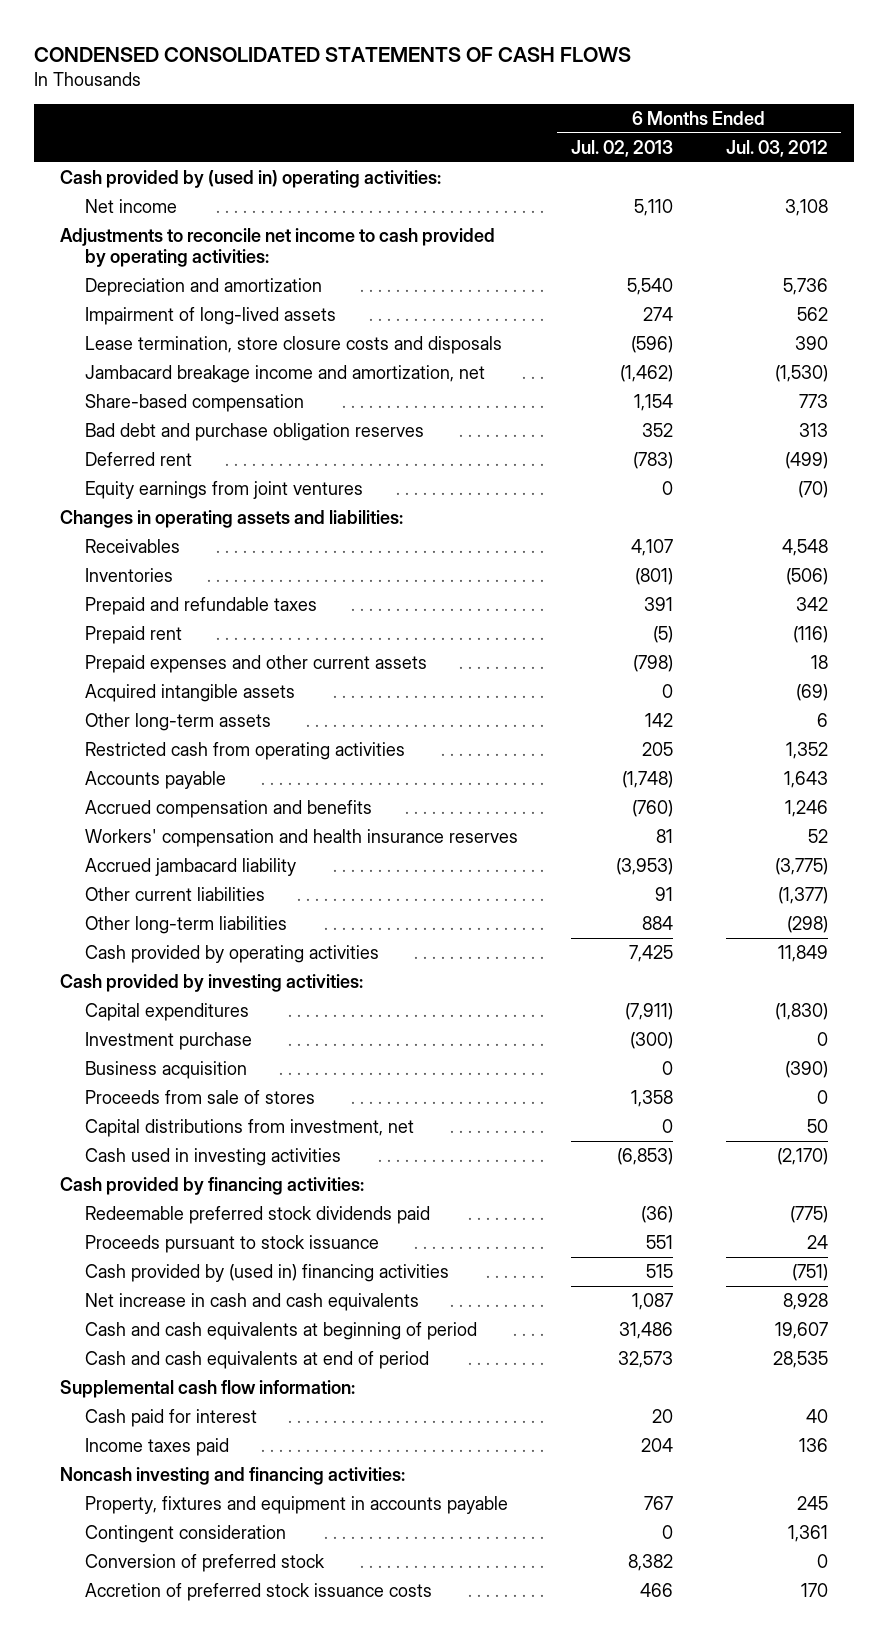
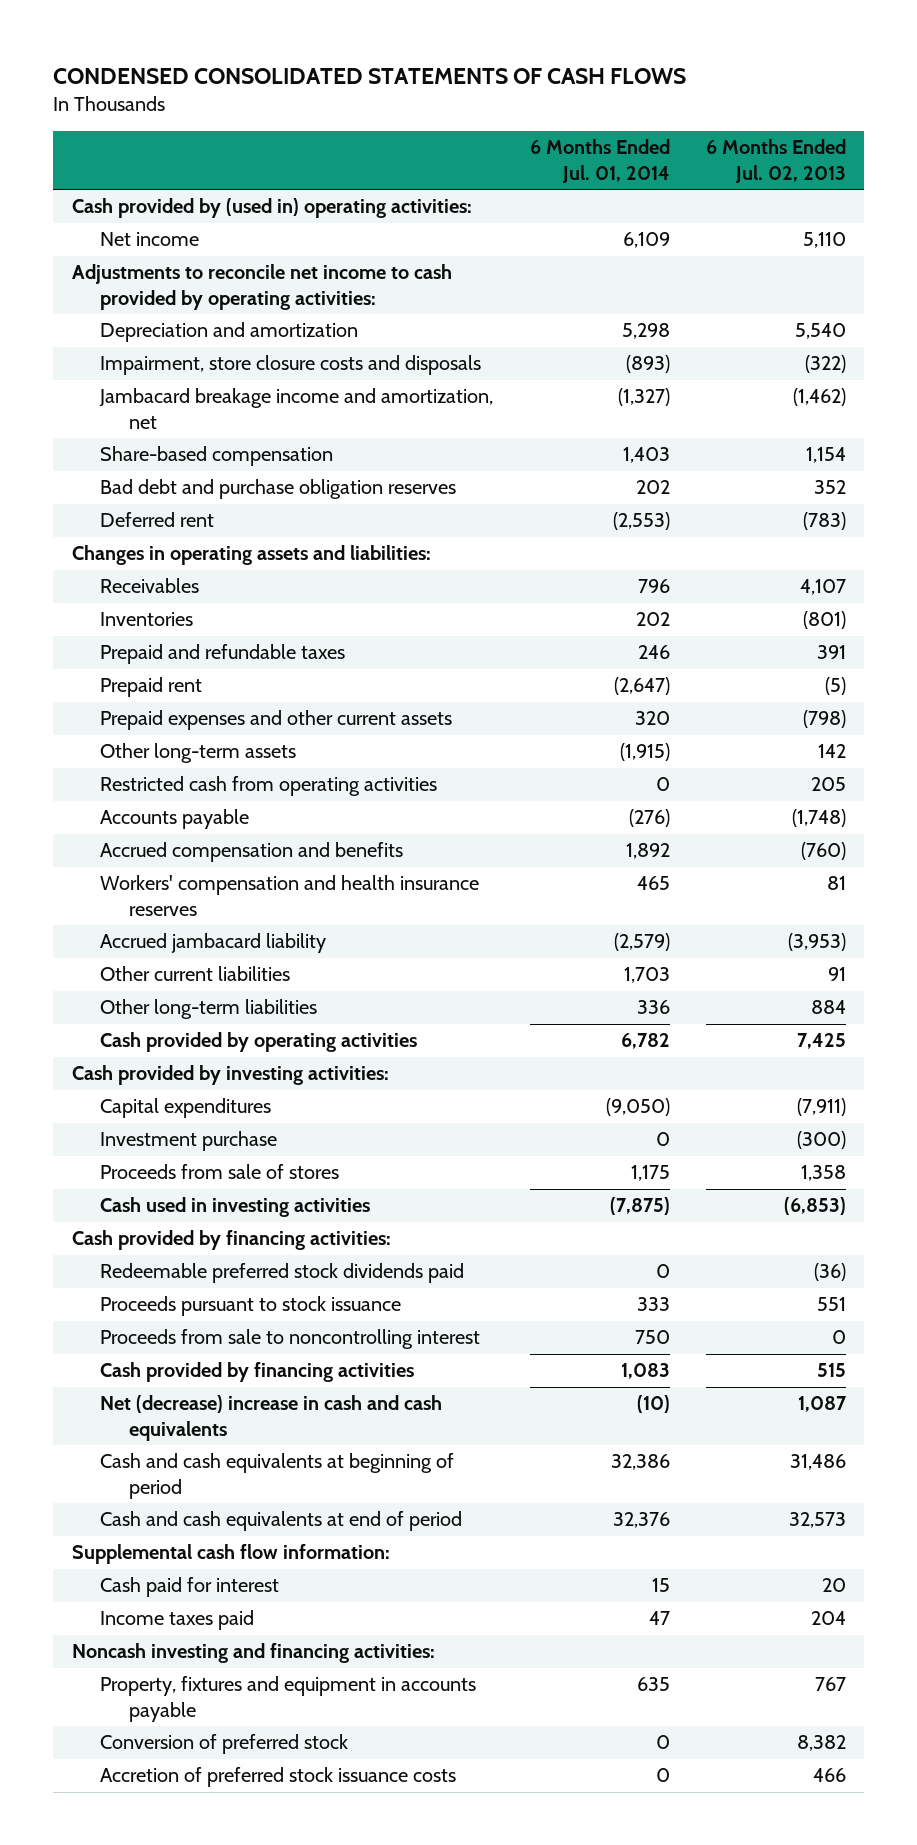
- | 6 Months Ended Jul. 02, 2013 | 6 Months Ended Jul. 03, 2012
+ | 6 Months Ended Jul. 01, 2014 | 6 Months Ended Jul. 02, 2013
- Impairment of long-lived assets | 274 | 562
- Lease termination, store closure costs and disposals | (596) | 390
+ Impairment, store closure costs and disposals | (893) | (322)
- Equity earnings from joint ventures | 0 | (70)
- Acquired intangible assets | 0 | (69)
- Business acquisition | 0 | (390)
- Capital distributions from investment, net | 0 | 50
- Cash provided by (used in) financing activities | 515 | (751)
- Net increase in cash and cash equivalents | 1,087 | 8,928
+ Proceeds from sale to noncontrolling interest | 750 | 0
+ Cash provided by financing activities | 1,083 | 515
+ Net (decrease) increase in cash and cash equivalents | (10) | 1,087
- Contingent consideration | 0 | 1,361

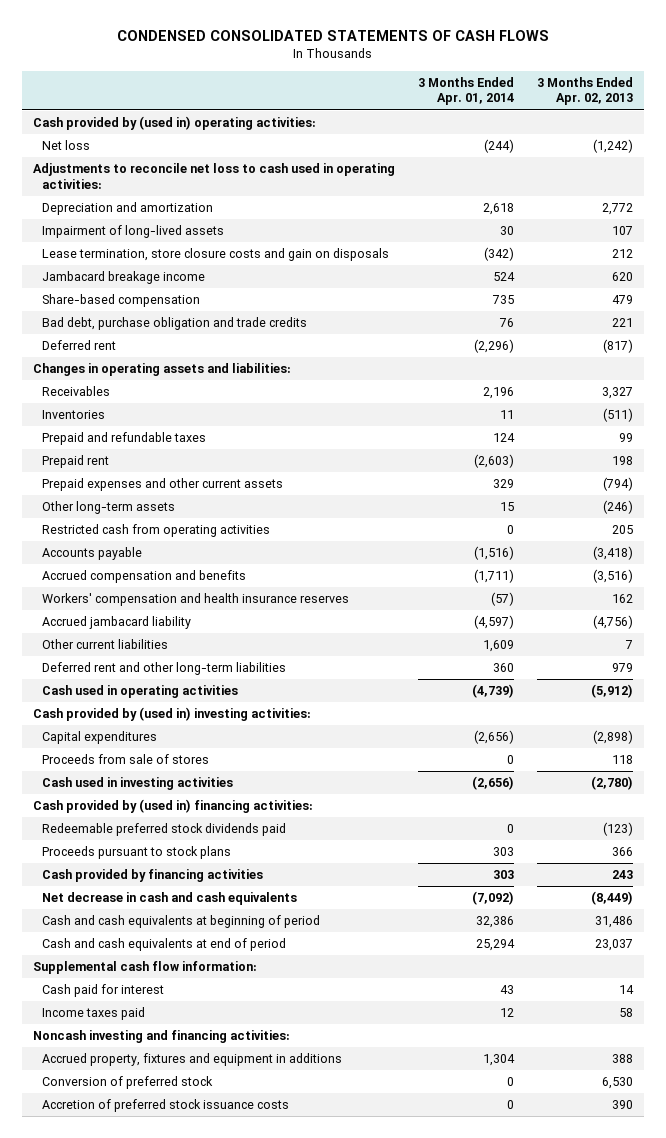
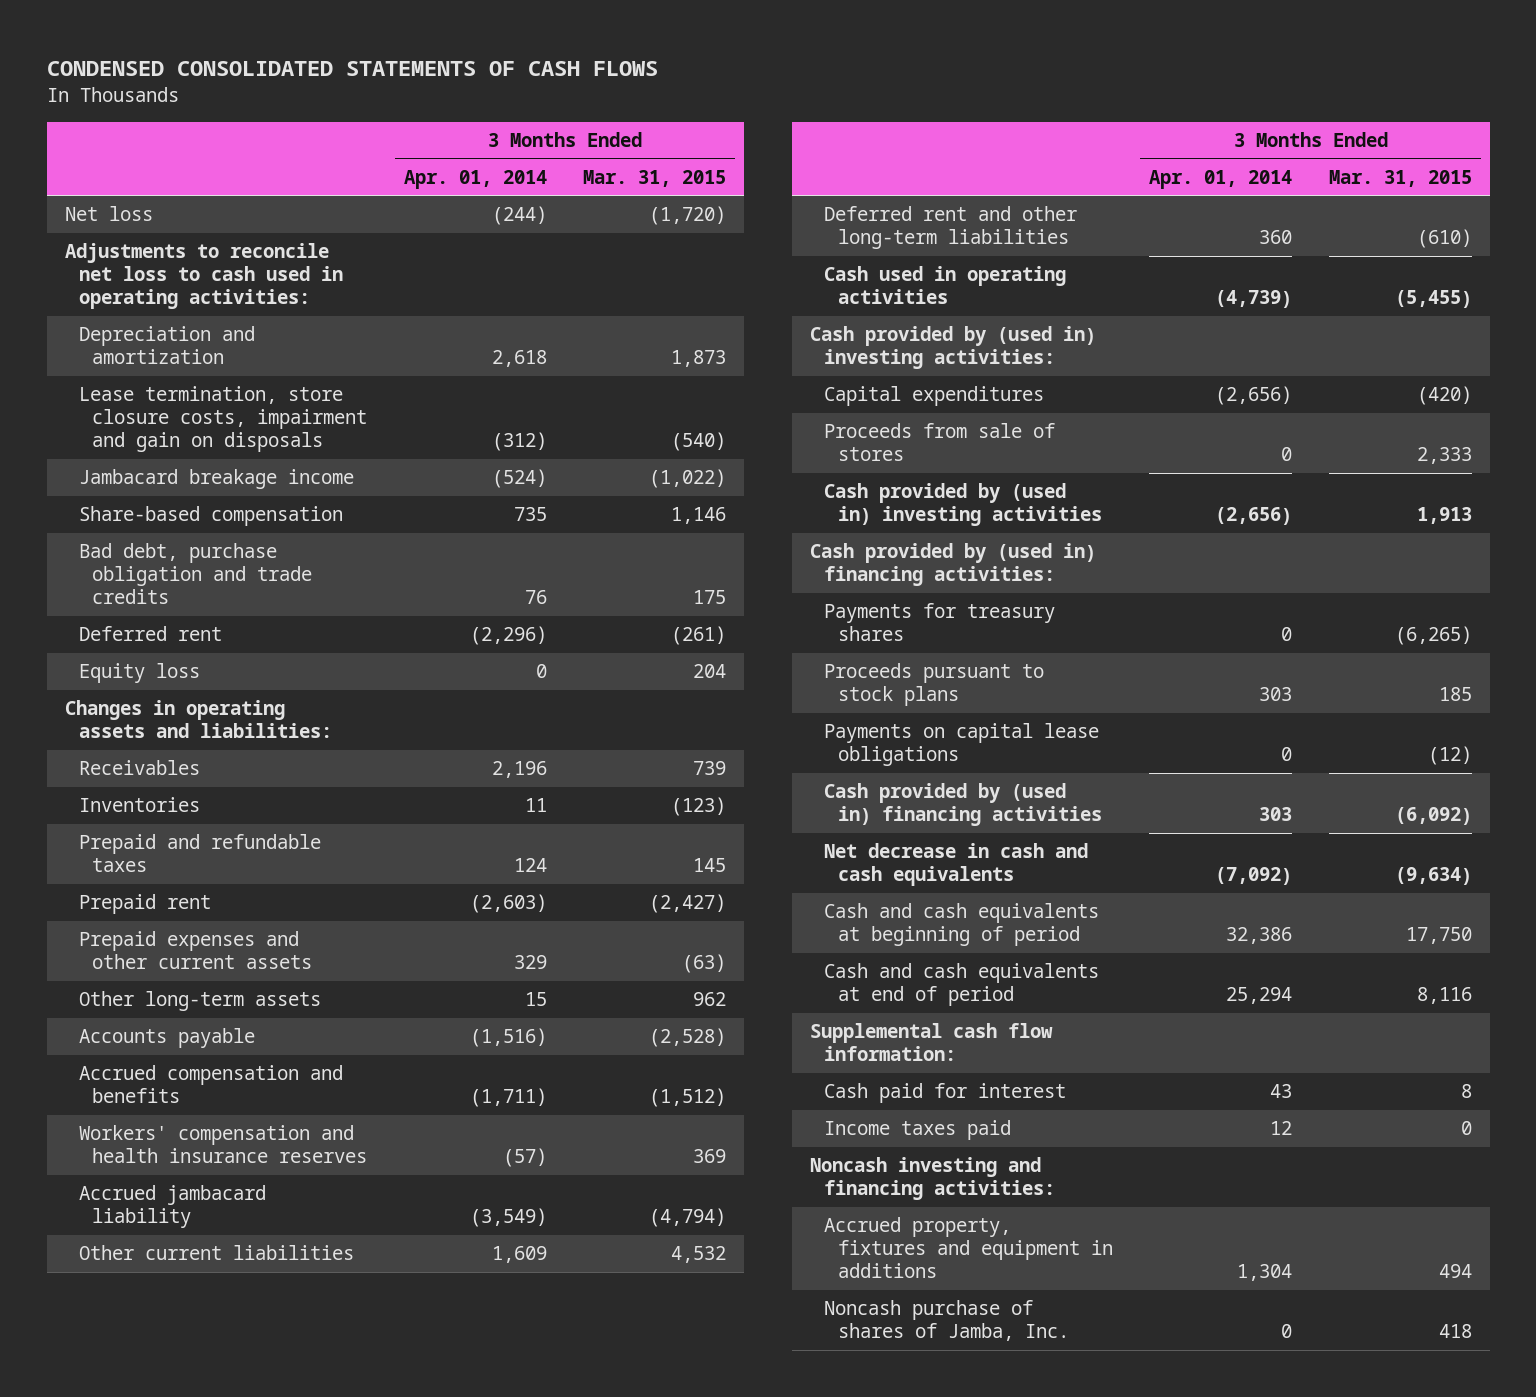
- | 3 Months Ended Apr. 01, 2014 | 3 Months Ended Apr. 02, 2013
+ | 3 Months Ended Apr. 01, 2014 | 3 Months Ended Mar. 31, 2015
- Cash provided by (used in) operating activities:
- Impairment of long-lived assets | 30 | 107
- Lease termination, store closure costs and gain on disposals | (342) | 212
- Jambacard breakage income | 524 | 620
+ Lease termination, store closure costs, impairment and gain on disposals | (312) | (540)
+ Jambacard breakage income | (524) | (1,022)
+ Equity loss | 0 | 204
- Restricted cash from operating activities | 0 | 205
- Accrued jambacard liability | (4,597) | (4,756)
+ Accrued jambacard liability | (3,549) | (4,794)
- Cash used in investing activities | (2,656) | (2,780)
+ Cash provided by (used in) investing activities | (2,656) | 1,913
- Redeemable preferred stock dividends paid | 0 | (123)
+ Payments for treasury shares | 0 | (6,265)
- Cash provided by financing activities | 303 | 243
+ Payments on capital lease obligations | 0 | (12)
+ Cash provided by (used in) financing activities | 303 | (6,092)
- Conversion of preferred stock | 0 | 6,530
- Accretion of preferred stock issuance costs | 0 | 390
+ Noncash purchase of shares of Jamba, Inc. | 0 | 418

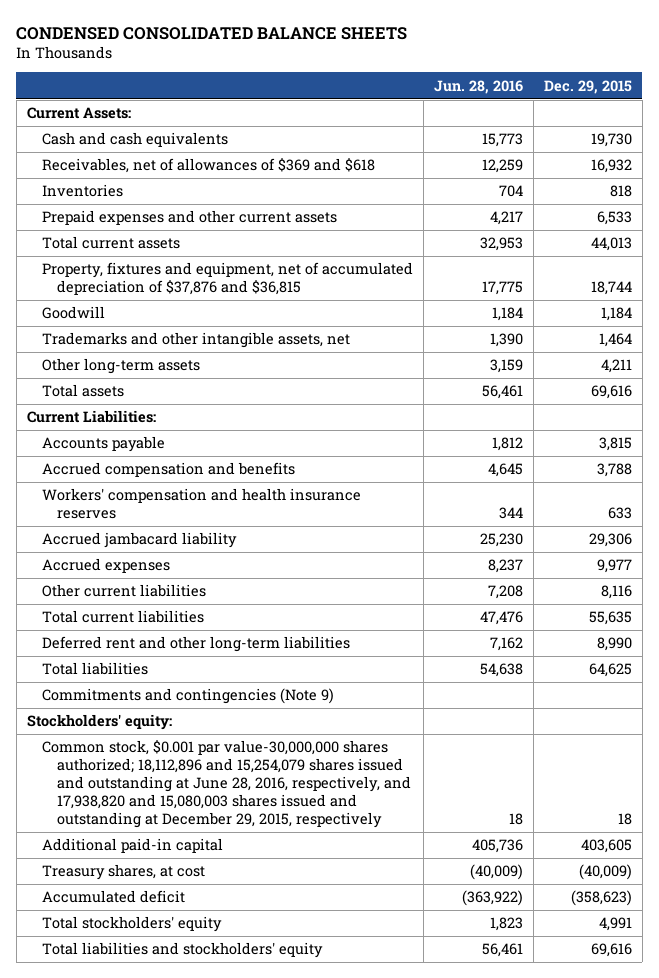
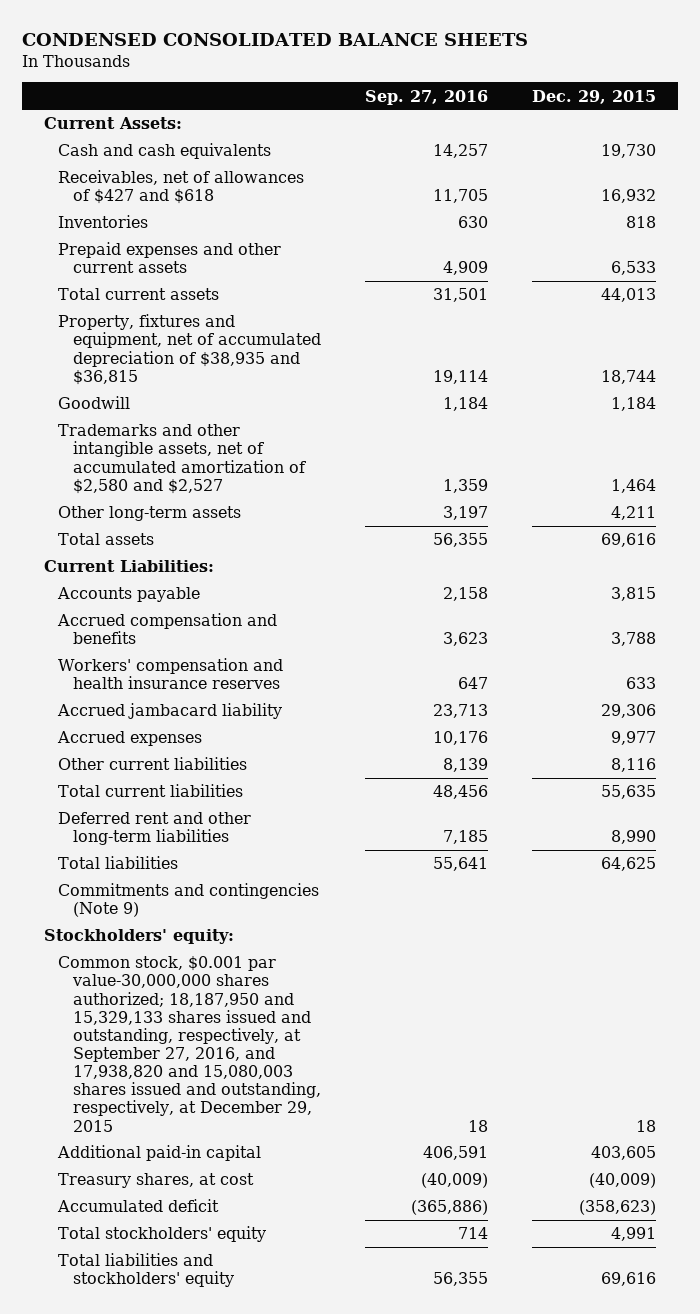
- | Jun. 28, 2016 | Dec. 29, 2015
+ | Sep. 27, 2016 | Dec. 29, 2015
- Receivables, net of allowances of $369 and $618 | 12,259 | 16,932
+ Receivables, net of allowances of $427 and $618 | 11,705 | 16,932
- Property, fixtures and equipment, net of accumulated depreciation of $37,876 and $36,815 | 17,775 | 18,744
+ Property, fixtures and equipment, net of accumulated depreciation of $38,935 and $36,815 | 19,114 | 18,744
- Trademarks and other intangible assets, net | 1,390 | 1,464
+ Trademarks and other intangible assets, net of accumulated amortization of $2,580 and $2,527 | 1,359 | 1,464
- Common stock, $0.001 par value-30,000,000 shares authorized; 18,112,896 and 15,254,079 shares issued and outstanding at June 28, 2016, respectively, and 17,938,820 and 15,080,003 shares issued and outstanding at December 29, 2015, respectively | 18 | 18
+ Common stock, $0.001 par value-30,000,000 shares authorized; 18,187,950 and 15,329,133 shares issued and outstanding, respectively, at September 27, 2016, and 17,938,820 and 15,080,003 shares issued and outstanding, respectively, at December 29, 2015 | 18 | 18

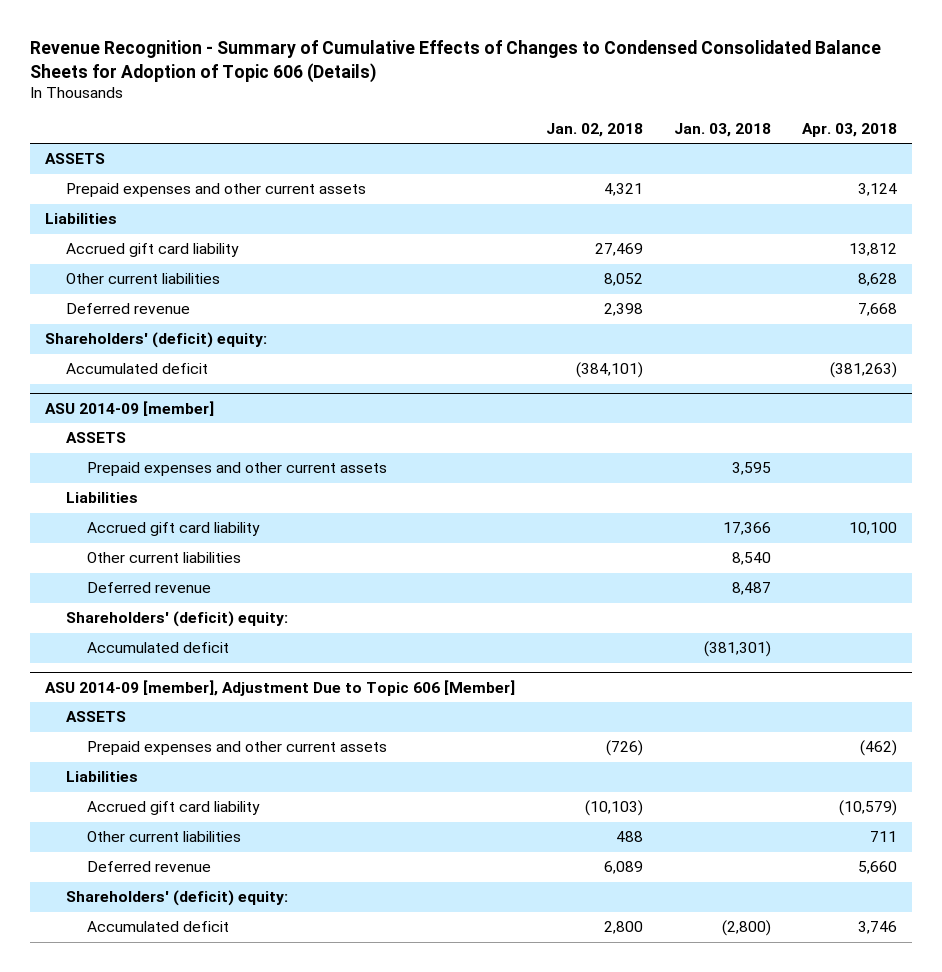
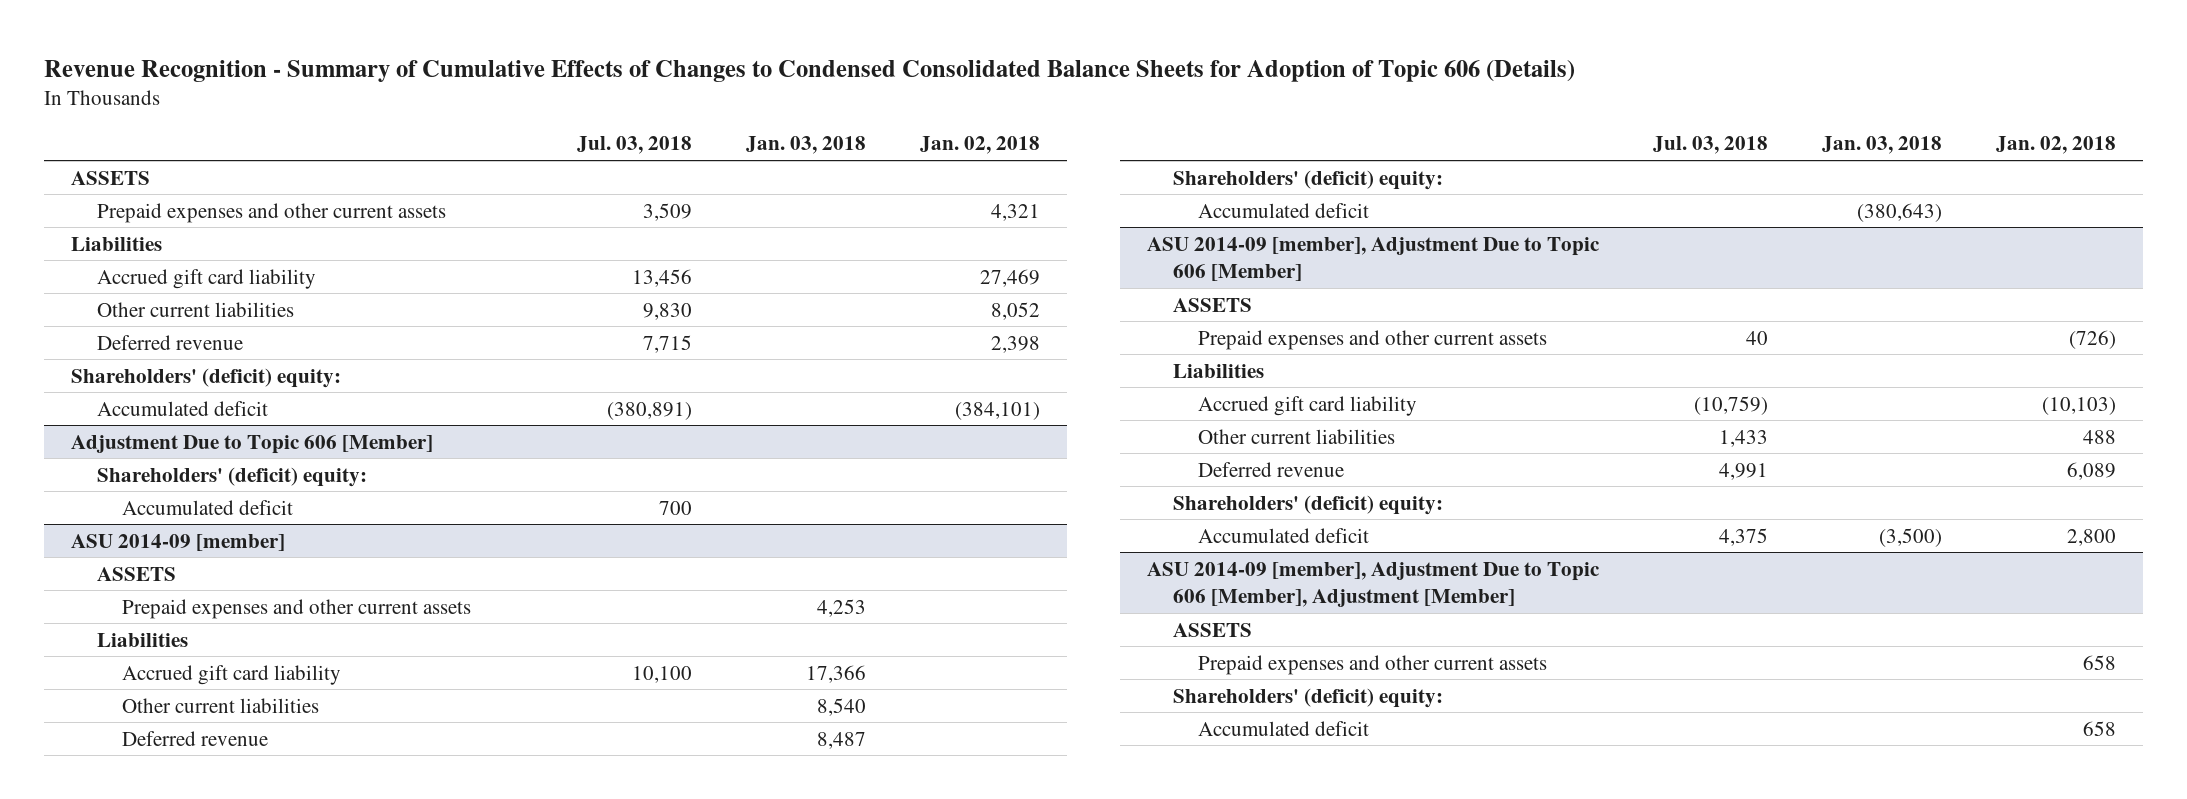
- | Jan. 02, 2018 | Jan. 03, 2018 | Apr. 03, 2018
+ | Jul. 03, 2018 | Jan. 03, 2018 | Jan. 02, 2018
+ Adjustment Due to Topic 606 [Member]
+ Shareholders' (deficit) equity:
+ Accumulated deficit | 700 | |
@ ASU 2014-09 [member]
- Prepaid expenses and other current assets | | 3,595 |
+ Prepaid expenses and other current assets | | 4,253 |
- Accumulated deficit | | (381,301) |
+ Accumulated deficit | | (380,643) |
@ ASU 2014-09 [member], Adjustment Due to Topic 606 [Member]
- Accumulated deficit | 2,800 | (2,800) | 3,746
+ Accumulated deficit | 4,375 | (3,500) | 2,800
+ ASU 2014-09 [member], Adjustment Due to Topic 606 [Member], Adjustment [Member]
+ ASSETS
+ Prepaid expenses and other current assets | | | 658
+ Shareholders' (deficit) equity:
+ Accumulated deficit | | | 658

